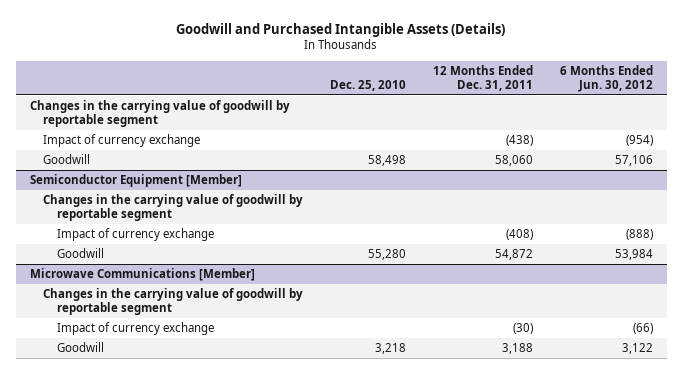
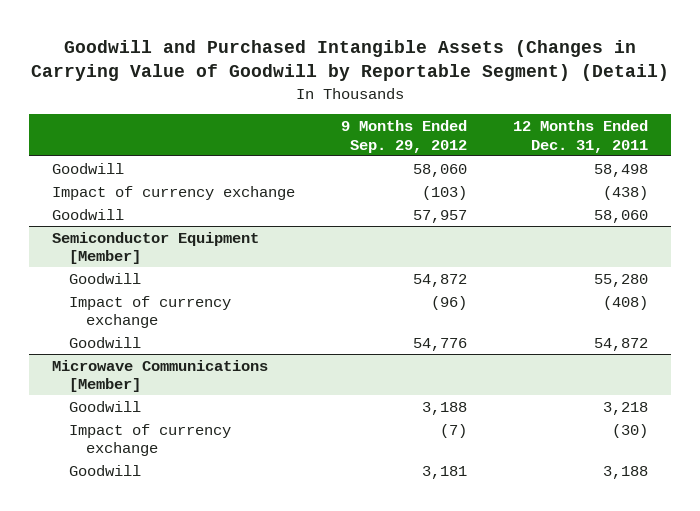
- Goodwill and Purchased Intangible Assets (Details)
+ Goodwill and Purchased Intangible Assets (Changes in Carrying Value of Goodwill by Reportable Segment) (Detail)
- | Dec. 25, 2010 | 12 Months Ended Dec. 31, 2011 | 6 Months Ended Jun. 30, 2012
+ | 9 Months Ended Sep. 29, 2012 | 12 Months Ended Dec. 31, 2011
- Changes in the carrying value of goodwill by reportable segment
+ Goodwill | 58,060 | 58,498
@ Semiconductor Equipment [Member]
- Changes in the carrying value of goodwill by reportable segment
+ Goodwill | 54,872 | 55,280
@ Microwave Communications [Member]
- Changes in the carrying value of goodwill by reportable segment
+ Goodwill | 3,188 | 3,218

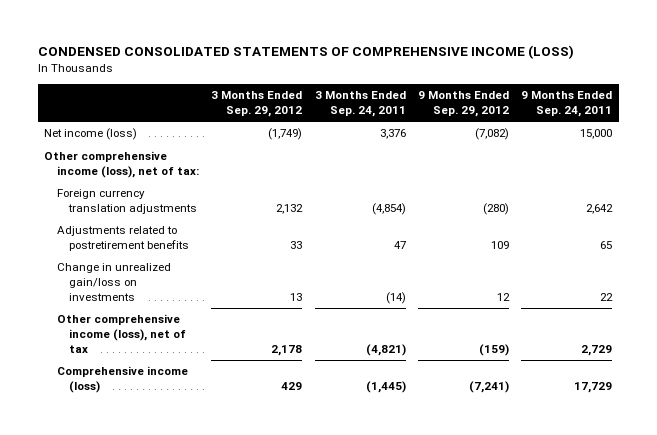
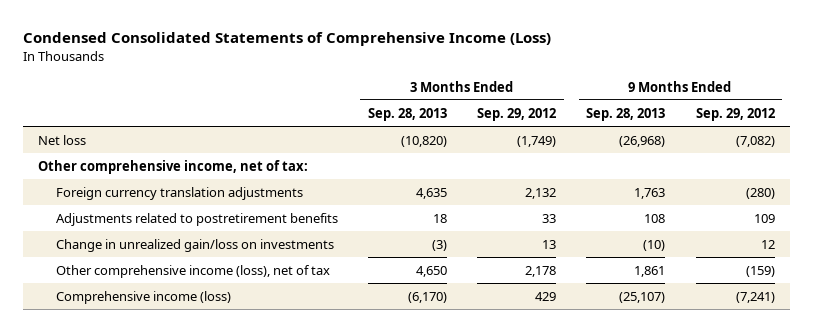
- CONDENSED CONSOLIDATED STATEMENTS OF COMPREHENSIVE INCOME (LOSS)
+ Condensed Consolidated Statements of Comprehensive Income (Loss)
- | 3 Months Ended Sep. 29, 2012 | 3 Months Ended Sep. 24, 2011 | 9 Months Ended Sep. 29, 2012 | 9 Months Ended Sep. 24, 2011
+ | 3 Months Ended Sep. 28, 2013 | 3 Months Ended Sep. 29, 2012 | 9 Months Ended Sep. 28, 2013 | 9 Months Ended Sep. 29, 2012
- Net income (loss) | (1,749) | 3,376 | (7,082) | 15,000
- Other comprehensive income (loss), net of tax:
+ Net loss | (10,820) | (1,749) | (26,968) | (7,082)
+ Other comprehensive income, net of tax:

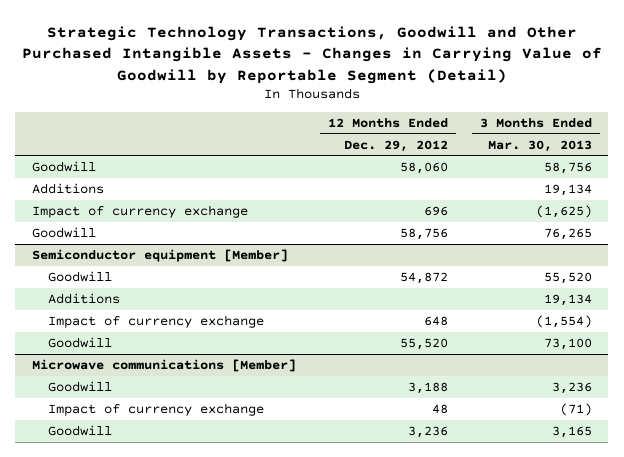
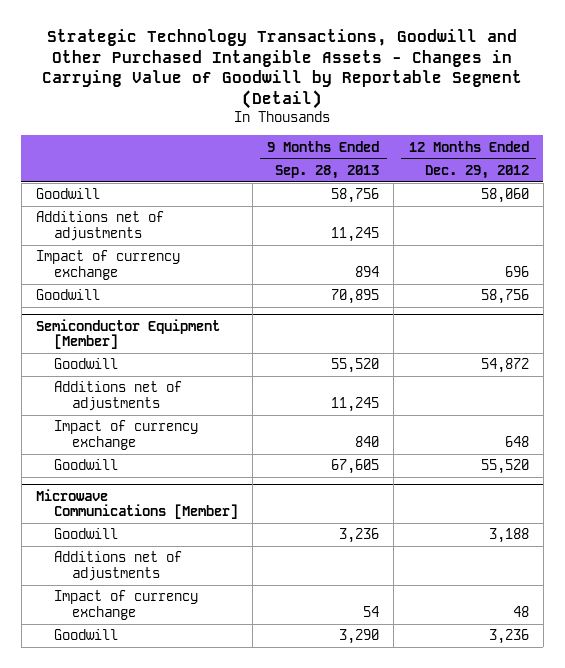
- | 12 Months Ended Dec. 29, 2012 | 3 Months Ended Mar. 30, 2013
+ | 9 Months Ended Sep. 28, 2013 | 12 Months Ended Dec. 29, 2012
- Additions | | 19,134
+ Additions net of adjustments | 11,245 |
- Semiconductor equipment [Member]
+ Semiconductor Equipment [Member]
- Additions | | 19,134
+ Additions net of adjustments | 11,245 |
- Microwave communications [Member]
+ Microwave Communications [Member]
+ Additions net of adjustments

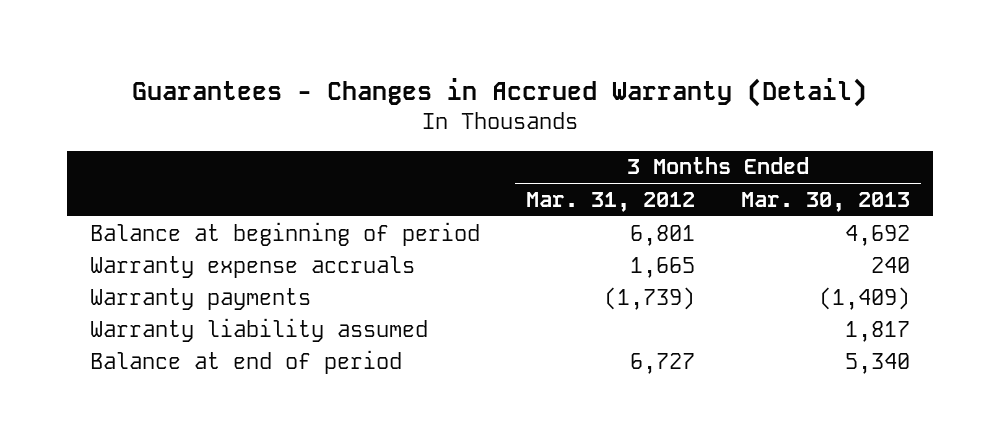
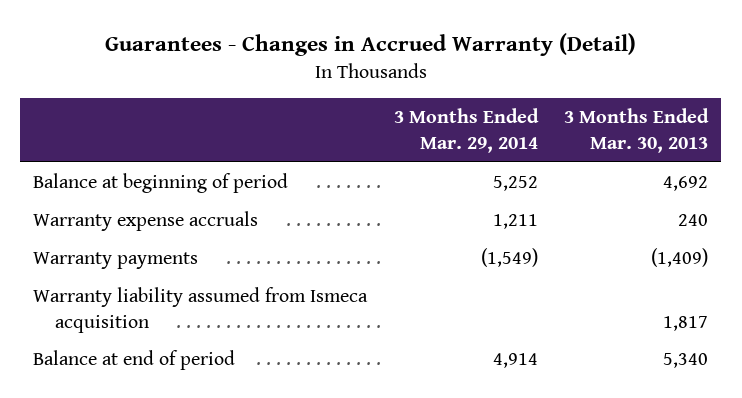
- | 3 Months Ended Mar. 31, 2012 | 3 Months Ended Mar. 30, 2013
+ | 3 Months Ended Mar. 29, 2014 | 3 Months Ended Mar. 30, 2013
- Warranty liability assumed | | 1,817
+ Warranty liability assumed from Ismeca acquisition | | 1,817

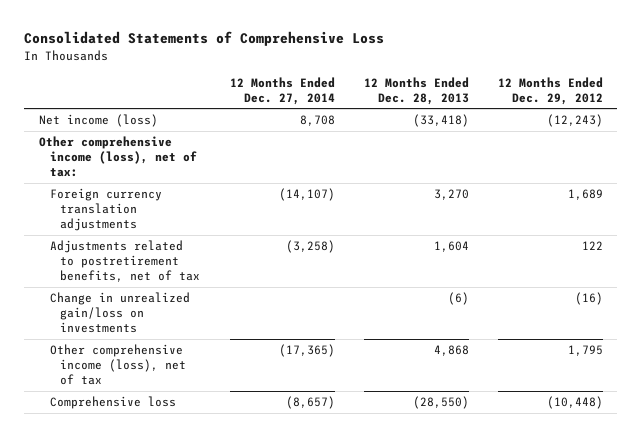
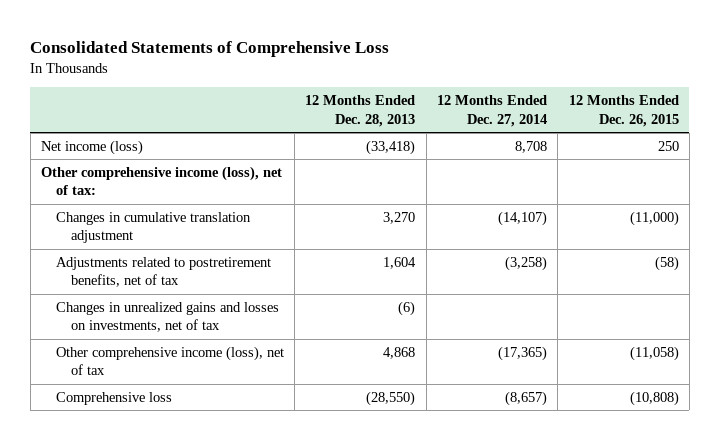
- | 12 Months Ended Dec. 27, 2014 | 12 Months Ended Dec. 28, 2013 | 12 Months Ended Dec. 29, 2012
+ | 12 Months Ended Dec. 28, 2013 | 12 Months Ended Dec. 27, 2014 | 12 Months Ended Dec. 26, 2015
- Foreign currency translation adjustments | (14,107) | 3,270 | 1,689
+ Changes in cumulative translation adjustment | 3,270 | (14,107) | (11,000)
- Change in unrealized gain/loss on investments | | (6) | (16)
+ Changes in unrealized gains and losses on investments, net of tax | (6) | |

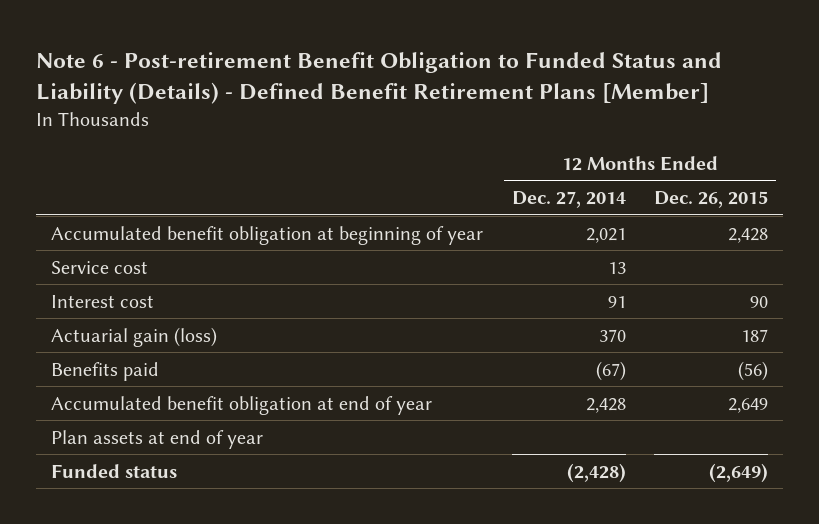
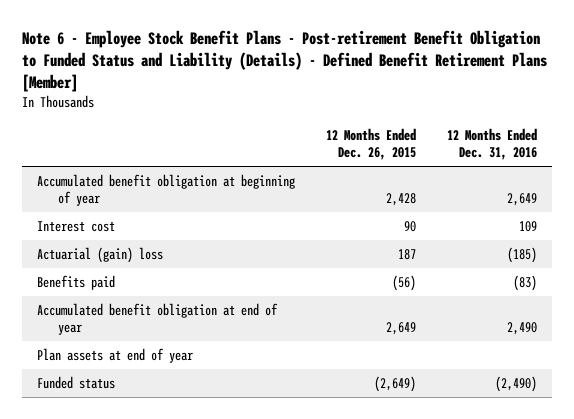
- Note 6 - Post-retirement Benefit Obligation to Funded Status and Liability (Details) - Defined Benefit Retirement Plans [Member]
+ Note 6 - Employee Stock Benefit Plans - Post-retirement Benefit Obligation to Funded Status and Liability (Details) - Defined Benefit Retirement Plans [Member]
- | 12 Months Ended Dec. 27, 2014 | 12 Months Ended Dec. 26, 2015
+ | 12 Months Ended Dec. 26, 2015 | 12 Months Ended Dec. 31, 2016
- Service cost | 13 |
- Actuarial gain (loss) | 370 | 187
+ Actuarial (gain) loss | 187 | (185)

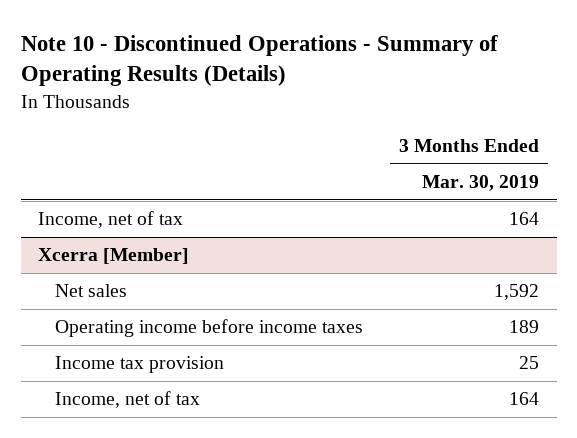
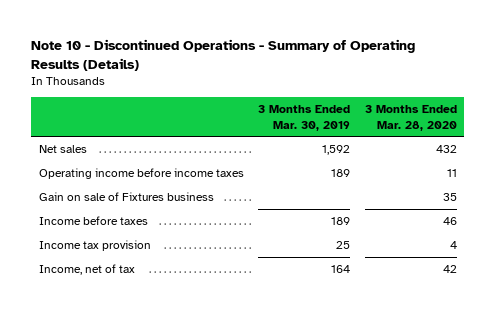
- | 3 Months Ended Mar. 30, 2019
+ | 3 Months Ended Mar. 30, 2019 | 3 Months Ended Mar. 28, 2020
- Income, net of tax | 164
- Xcerra [Member]
+ Gain on sale of Fixtures business | | 35
+ Income before taxes | 189 | 46

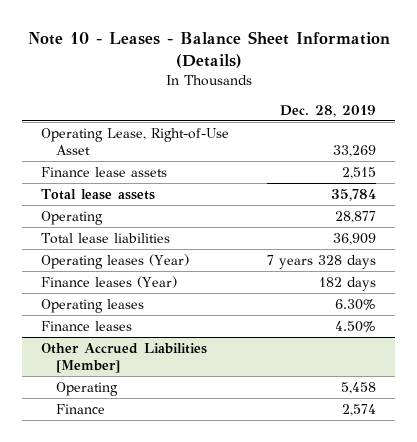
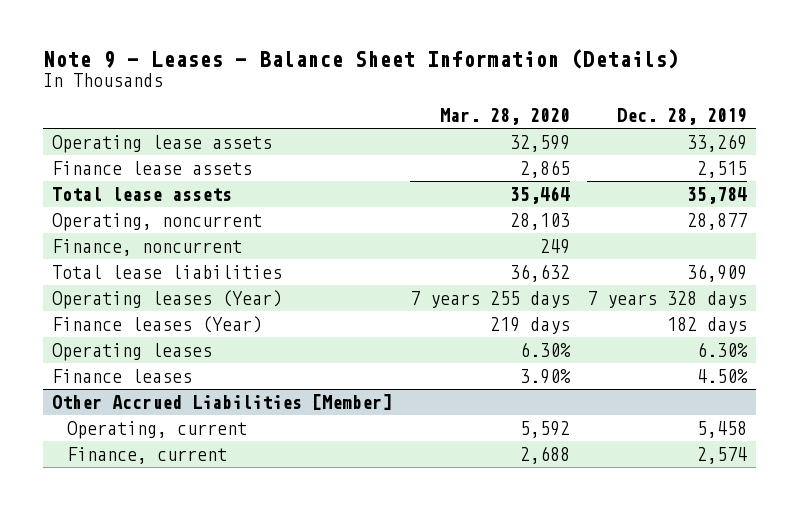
- Note 10 - Leases - Balance Sheet Information (Details)
+ Note 9 - Leases - Balance Sheet Information (Details)
- | Dec. 28, 2019
+ | Mar. 28, 2020 | Dec. 28, 2019
- Operating Lease, Right-of-Use Asset | 33,269
+ Operating lease assets | 32,599 | 33,269
- Operating | 28,877
+ Operating, noncurrent | 28,103 | 28,877
+ Finance, noncurrent | 249 |
@ Other Accrued Liabilities [Member]
- Operating | 5,458
- Finance | 2,574
+ Operating, current | 5,592 | 5,458
+ Finance, current | 2,688 | 2,574

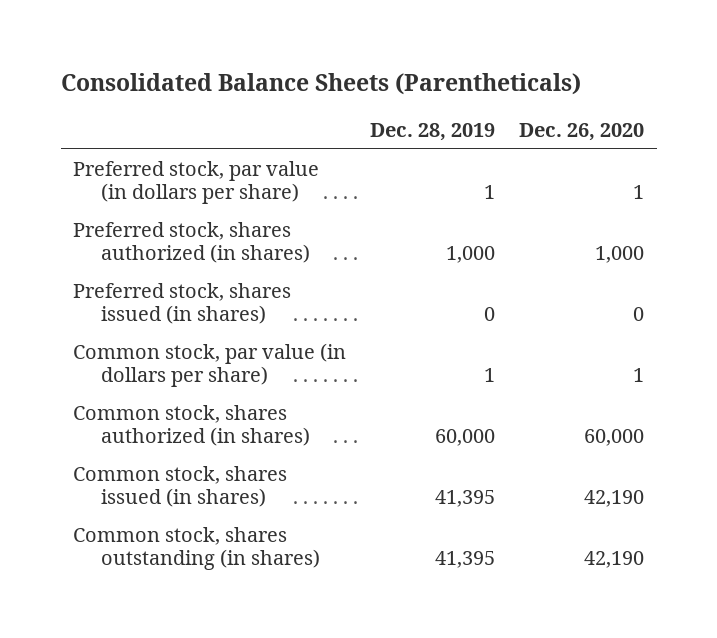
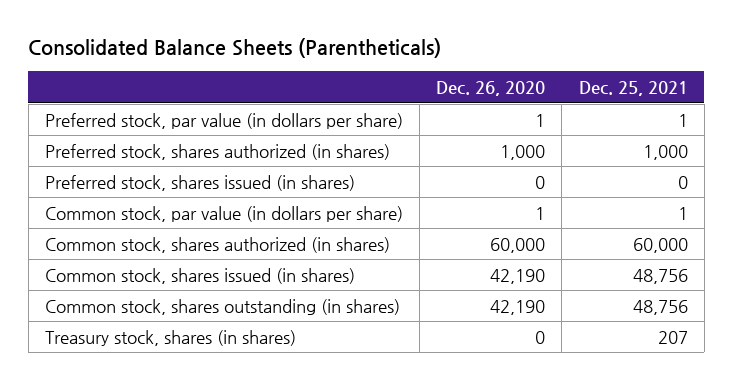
- | Dec. 28, 2019 | Dec. 26, 2020
+ | Dec. 26, 2020 | Dec. 25, 2021
+ Treasury stock, shares (in shares) | 0 | 207

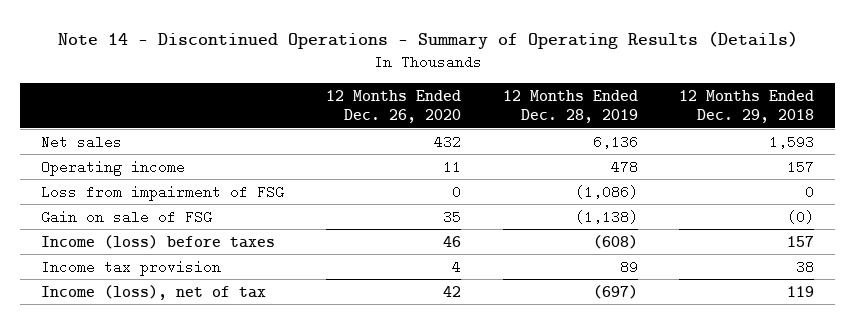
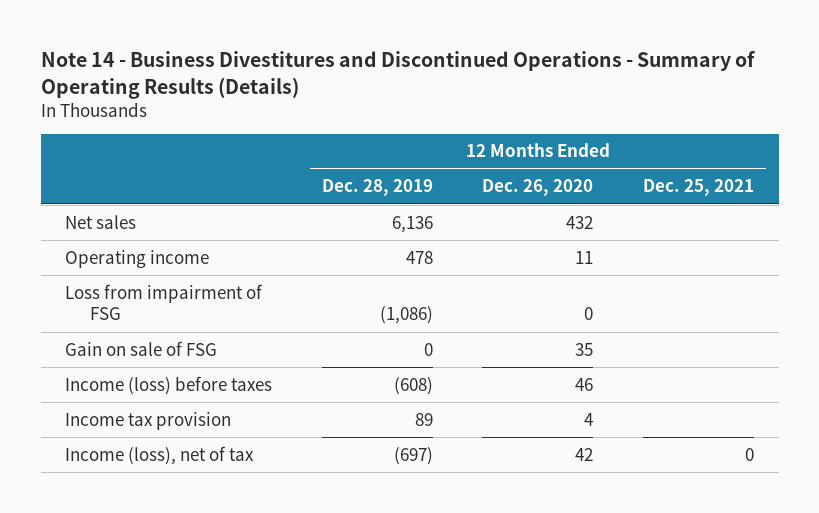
- Note 14 - Discontinued Operations - Summary of Operating Results (Details)
+ Note 14 - Business Divestitures and Discontinued Operations - Summary of Operating Results (Details)
- | 12 Months Ended Dec. 26, 2020 | 12 Months Ended Dec. 28, 2019 | 12 Months Ended Dec. 29, 2018
+ | 12 Months Ended Dec. 28, 2019 | 12 Months Ended Dec. 26, 2020 | 12 Months Ended Dec. 25, 2021
- Gain on sale of FSG | 35 | (1,138) | (0)
+ Gain on sale of FSG | 0 | 35 |

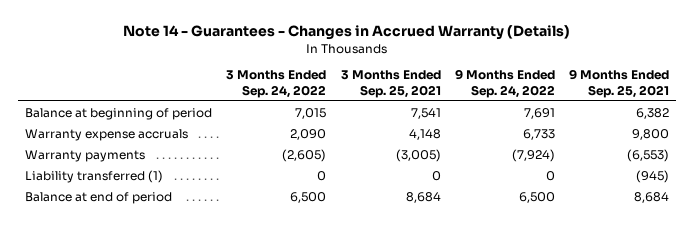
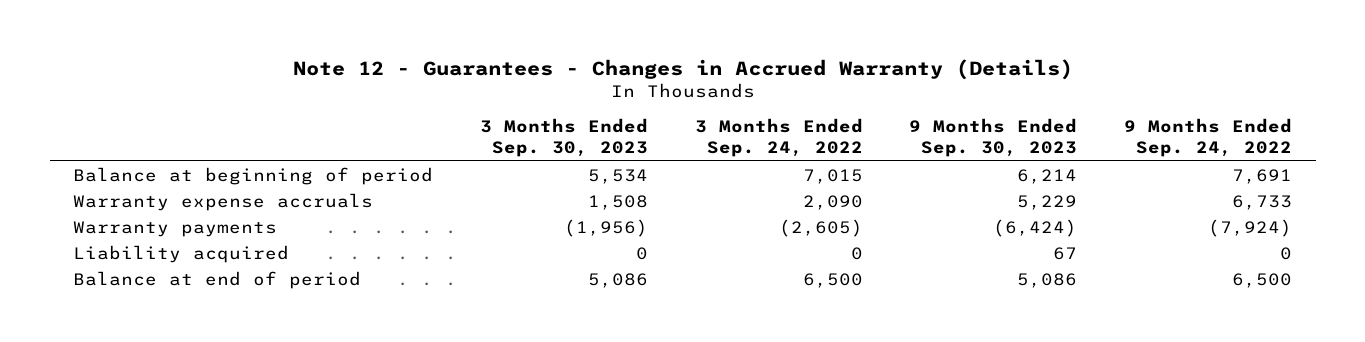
- Note 14 - Guarantees - Changes in Accrued Warranty (Details)
+ Note 12 - Guarantees - Changes in Accrued Warranty (Details)
- | 3 Months Ended Sep. 24, 2022 | 3 Months Ended Sep. 25, 2021 | 9 Months Ended Sep. 24, 2022 | 9 Months Ended Sep. 25, 2021
+ | 3 Months Ended Sep. 30, 2023 | 3 Months Ended Sep. 24, 2022 | 9 Months Ended Sep. 30, 2023 | 9 Months Ended Sep. 24, 2022
- Liability transferred (1) | 0 | 0 | 0 | (945)
+ Liability acquired | 0 | 0 | 67 | 0

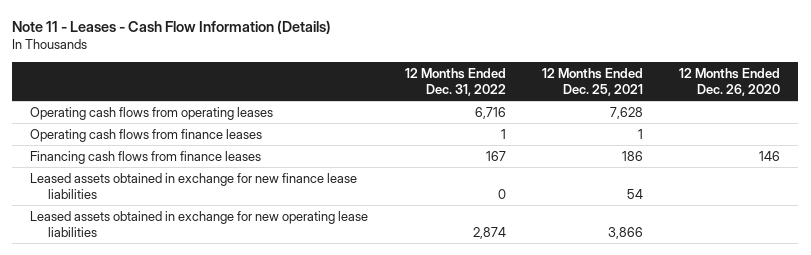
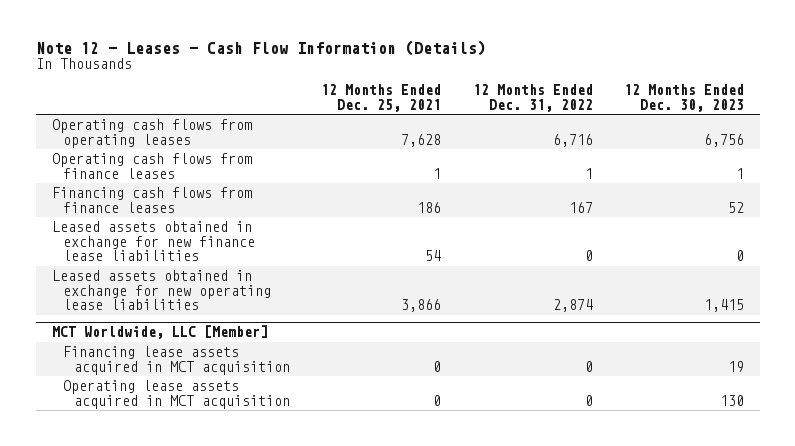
- Note 11 - Leases - Cash Flow Information (Details)
+ Note 12 - Leases - Cash Flow Information (Details)
- | 12 Months Ended Dec. 31, 2022 | 12 Months Ended Dec. 25, 2021 | 12 Months Ended Dec. 26, 2020
+ | 12 Months Ended Dec. 25, 2021 | 12 Months Ended Dec. 31, 2022 | 12 Months Ended Dec. 30, 2023
+ MCT Worldwide, LLC [Member]
+ Financing lease assets acquired in MCT acquisition | 0 | 0 | 19
+ Operating lease assets acquired in MCT acquisition | 0 | 0 | 130

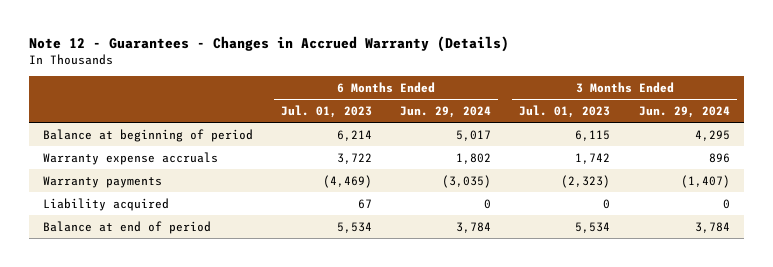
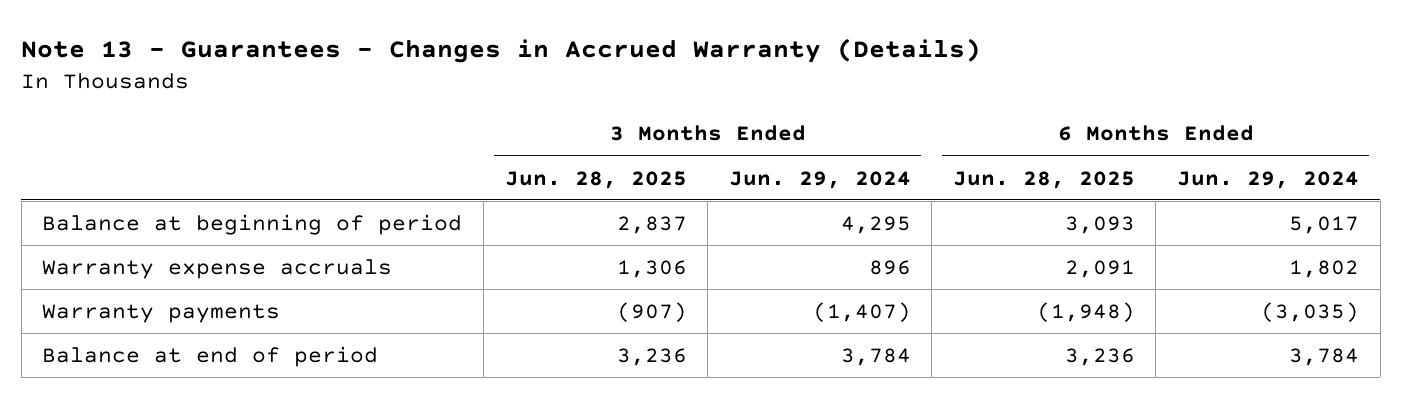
- Note 12 - Guarantees - Changes in Accrued Warranty (Details)
+ Note 13 - Guarantees - Changes in Accrued Warranty (Details)
- | 6 Months Ended Jul. 01, 2023 | 6 Months Ended Jun. 29, 2024 | 3 Months Ended Jul. 01, 2023 | 3 Months Ended Jun. 29, 2024
+ | 3 Months Ended Jun. 28, 2025 | 3 Months Ended Jun. 29, 2024 | 6 Months Ended Jun. 28, 2025 | 6 Months Ended Jun. 29, 2024
- Liability acquired | 67 | 0 | 0 | 0

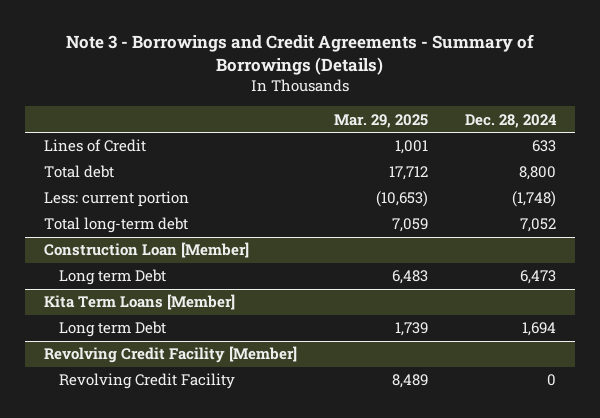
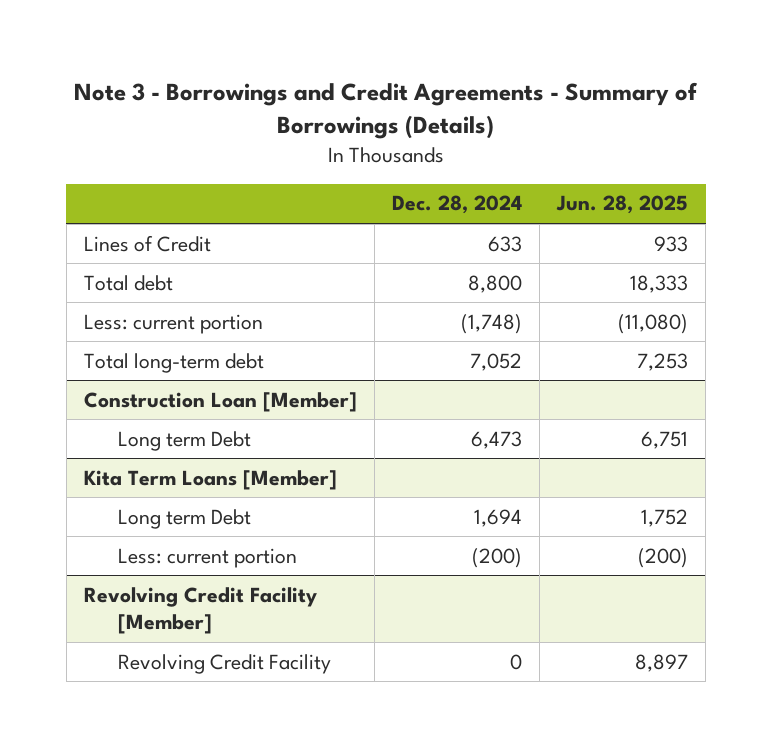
- | Mar. 29, 2025 | Dec. 28, 2024
+ | Dec. 28, 2024 | Jun. 28, 2025
@ Kita Term Loans [Member]
+ Less: current portion | (200) | (200)

